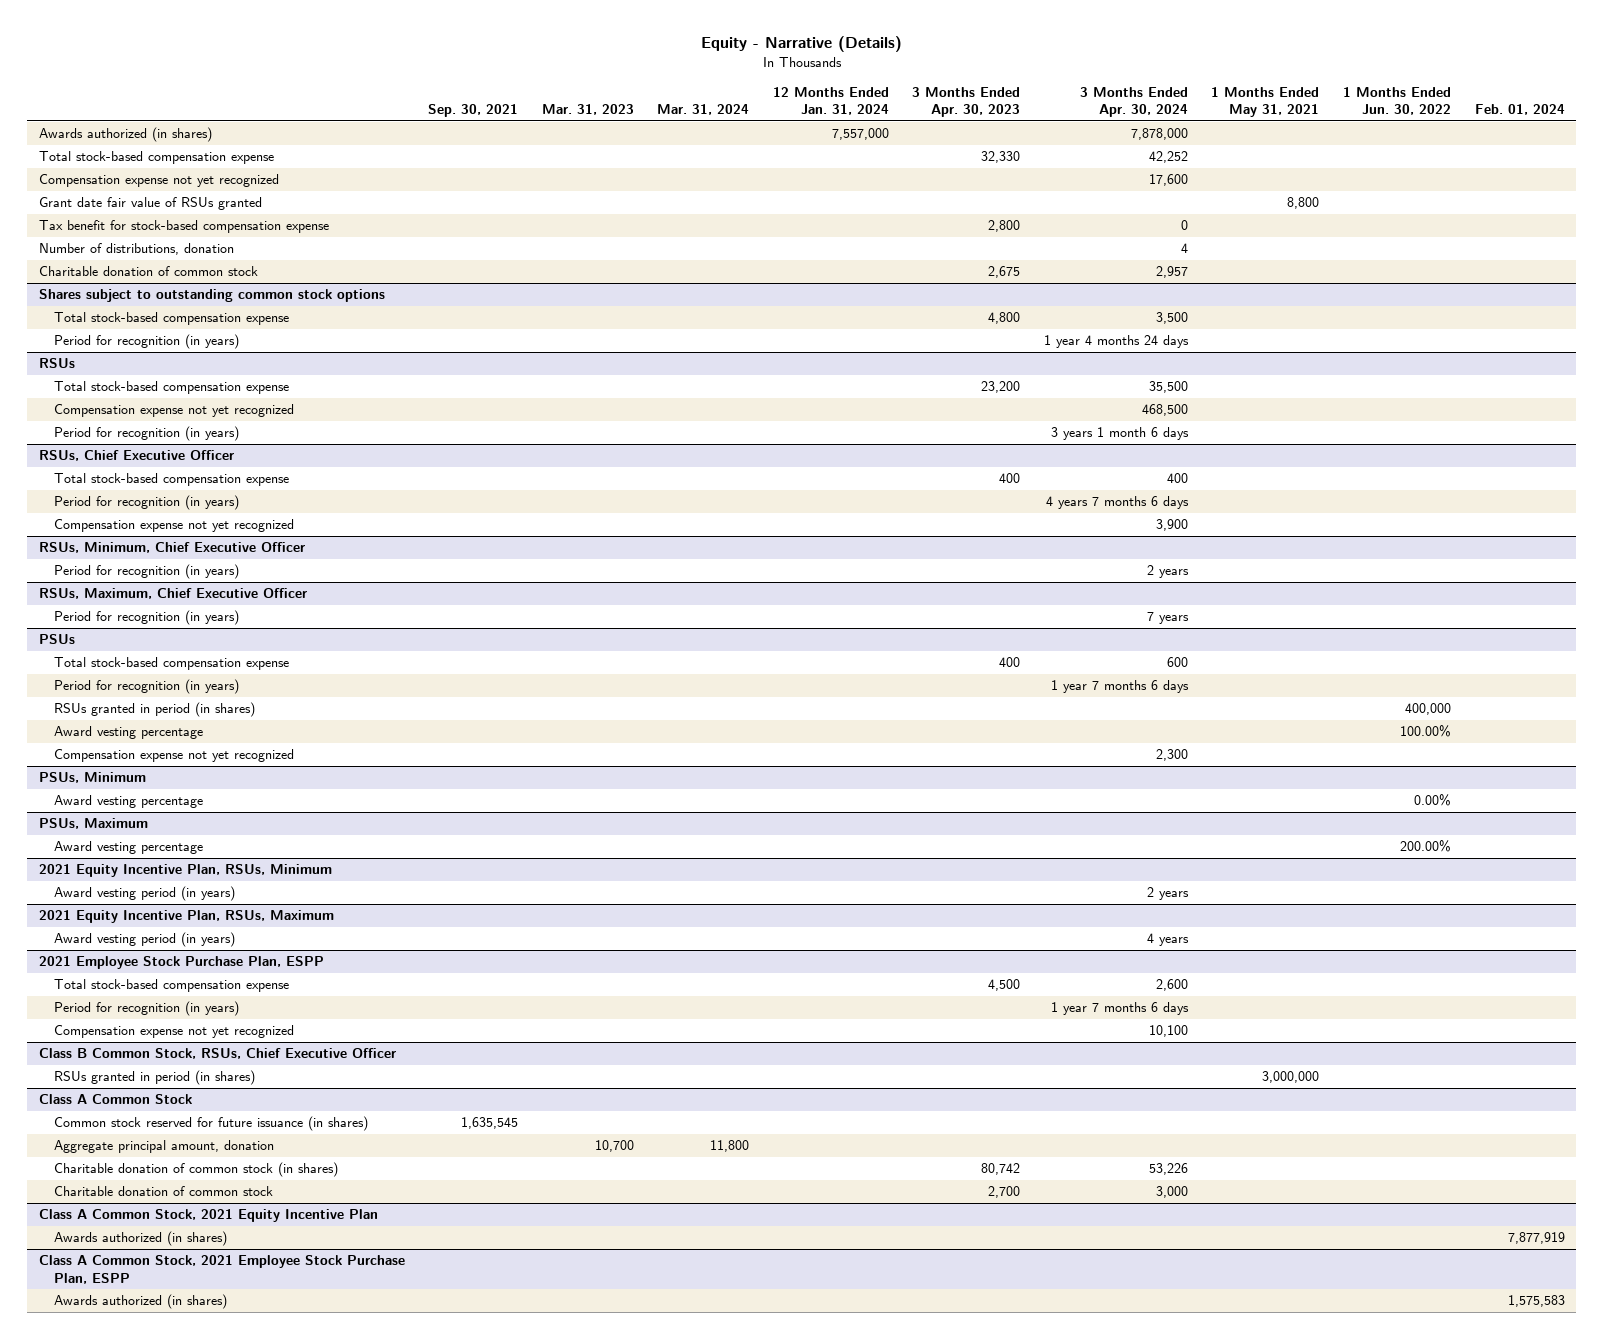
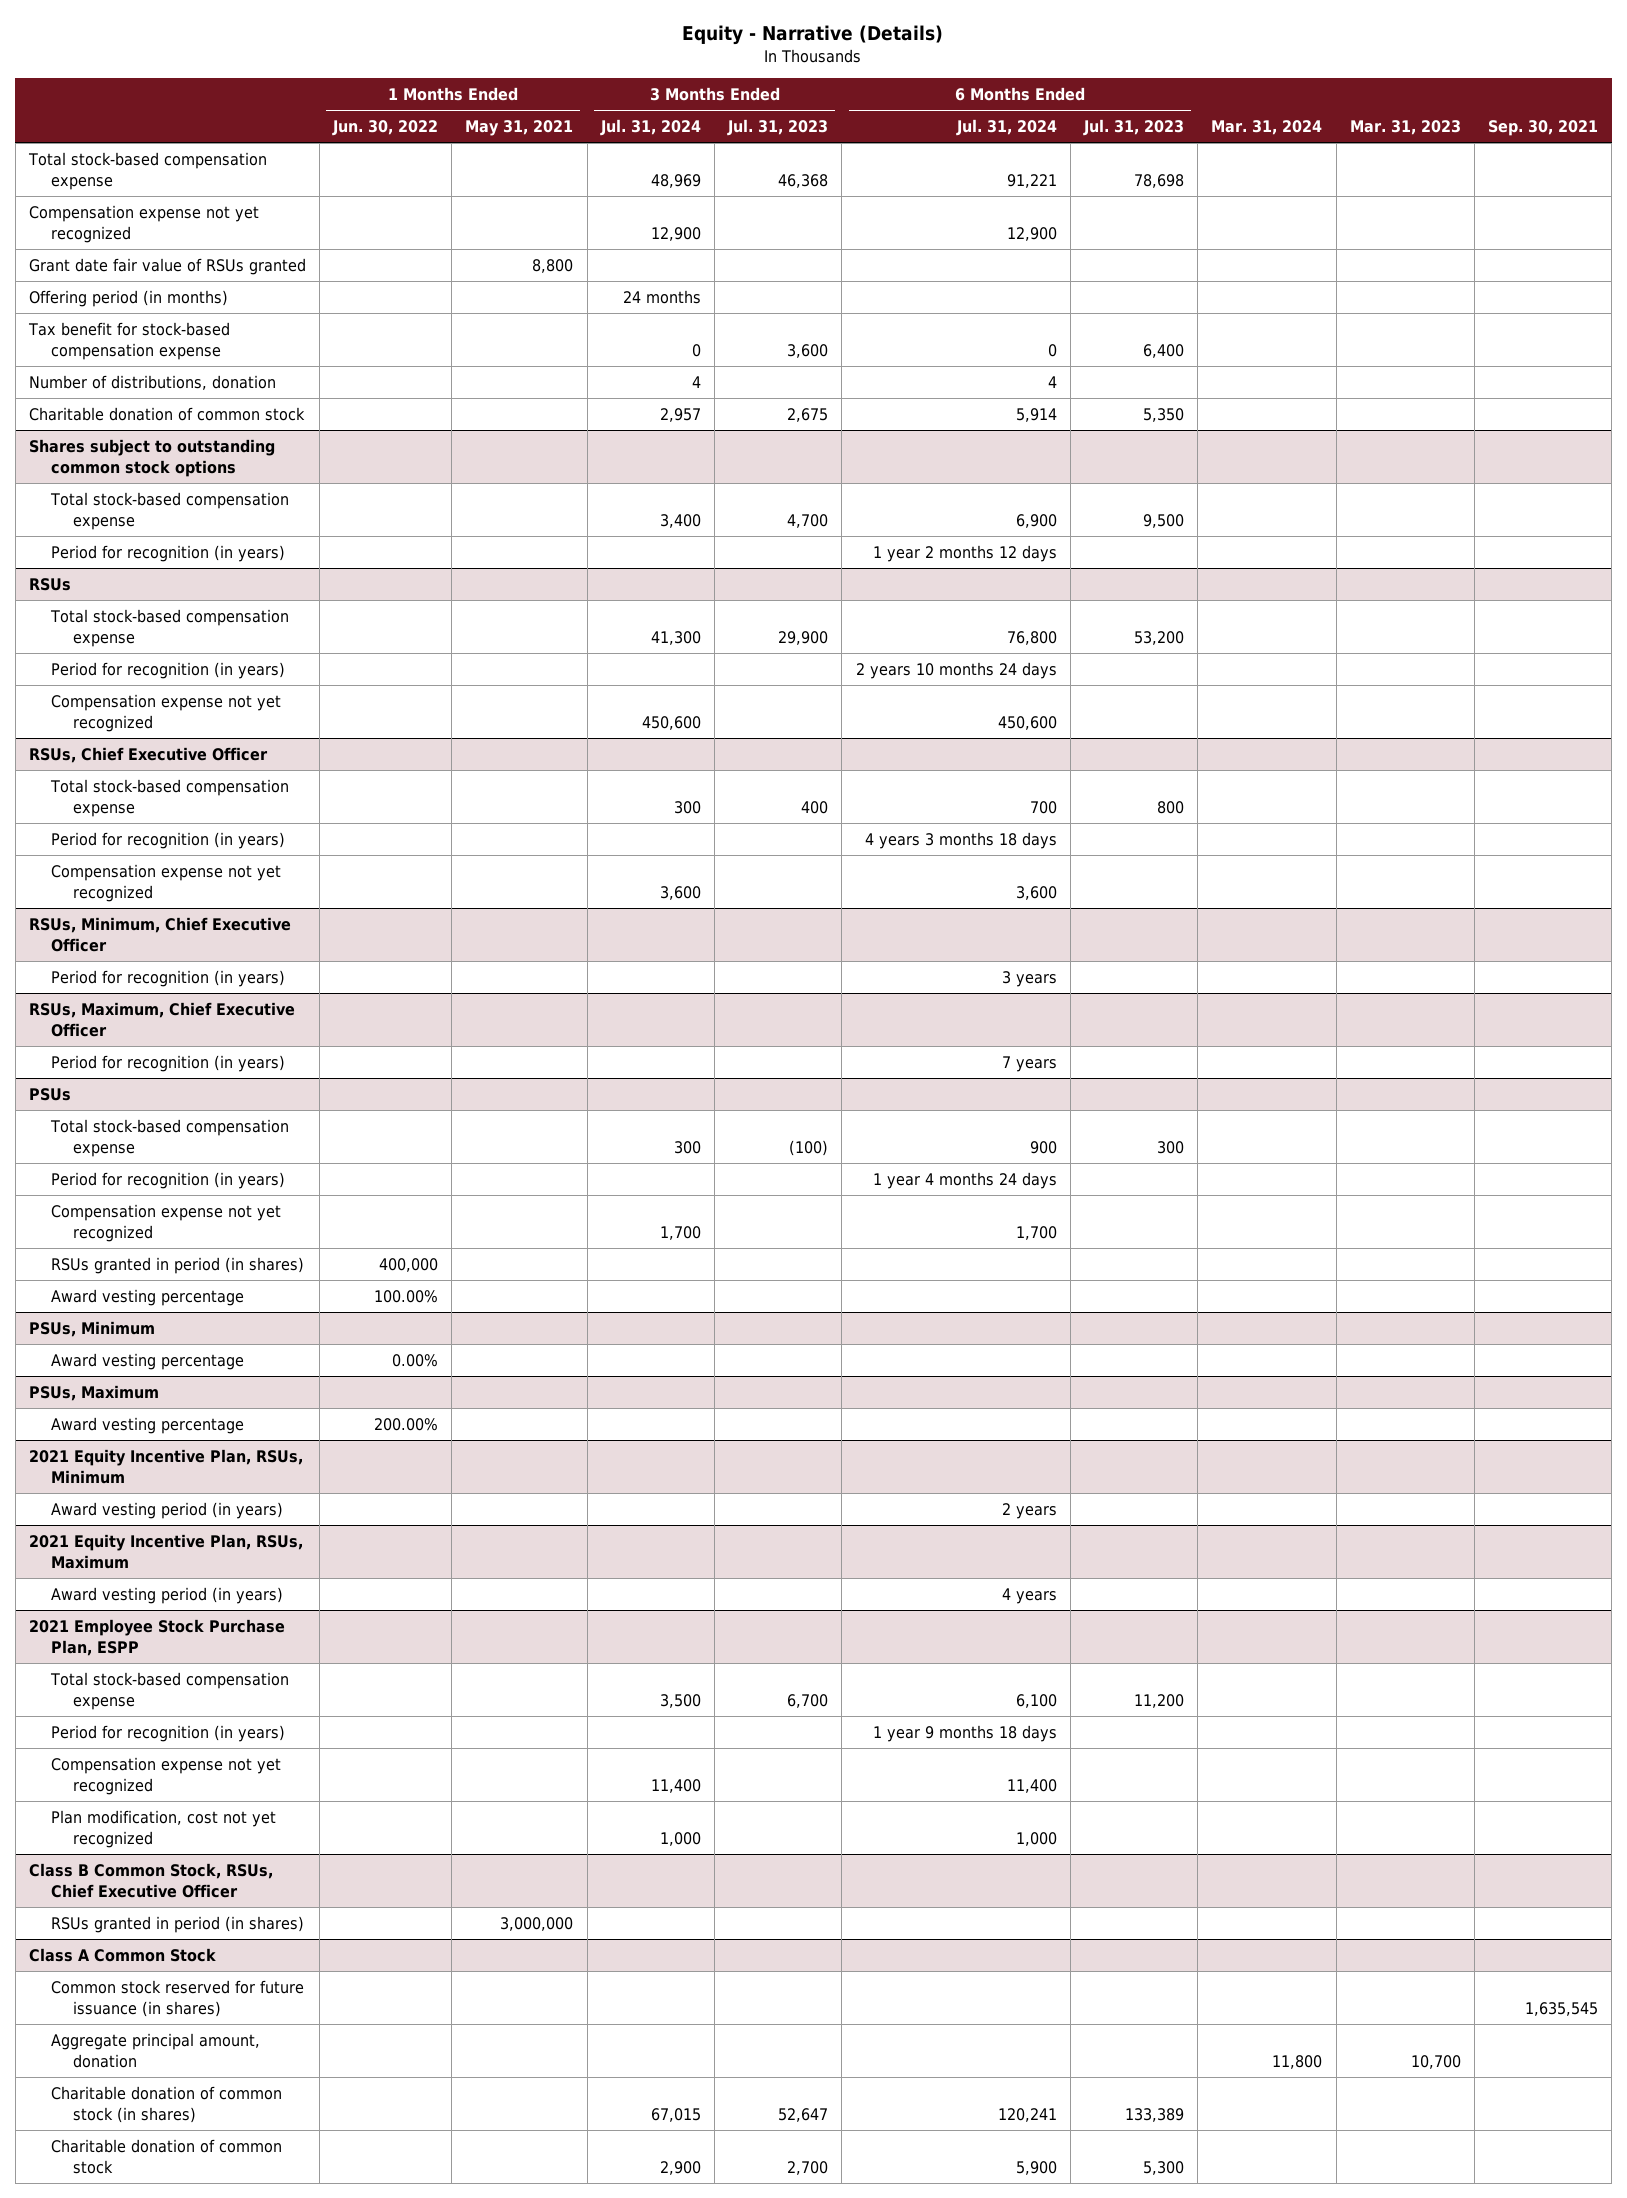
- | Sep. 30, 2021 | Mar. 31, 2023 | Mar. 31, 2024 | 12 Months Ended Jan. 31, 2024 | 3 Months Ended Apr. 30, 2023 | 3 Months Ended Apr. 30, 2024 | 1 Months Ended May 31, 2021 | 1 Months Ended Jun. 30, 2022 | Feb. 01, 2024
+ | 1 Months Ended Jun. 30, 2022 | 1 Months Ended May 31, 2021 | 3 Months Ended Jul. 31, 2024 | 3 Months Ended Jul. 31, 2023 | 6 Months Ended Jul. 31, 2024 | 6 Months Ended Jul. 31, 2023 | Mar. 31, 2024 | Mar. 31, 2023 | Sep. 30, 2021
- Awards authorized (in shares) | | | | 7,557,000 | | 7,878,000 | | |
+ Offering period (in months) | | | 24 months | | | | | |
@ RSUs
moved down: Compensation expense not yet recognized | | | 450,600 | | 450,600 | | | |
@ PSUs
moved up: Compensation expense not yet recognized | | | 1,700 | | 1,700 | | | |
@ 2021 Employee Stock Purchase Plan, ESPP
+ Plan modification, cost not yet recognized | | | 1,000 | | 1,000 | | | |
- Class A Common Stock, 2021 Equity Incentive Plan
- Awards authorized (in shares) | | | | | | | | | 7,877,919
- Class A Common Stock, 2021 Employee Stock Purchase Plan, ESPP
- Awards authorized (in shares) | | | | | | | | | 1,575,583

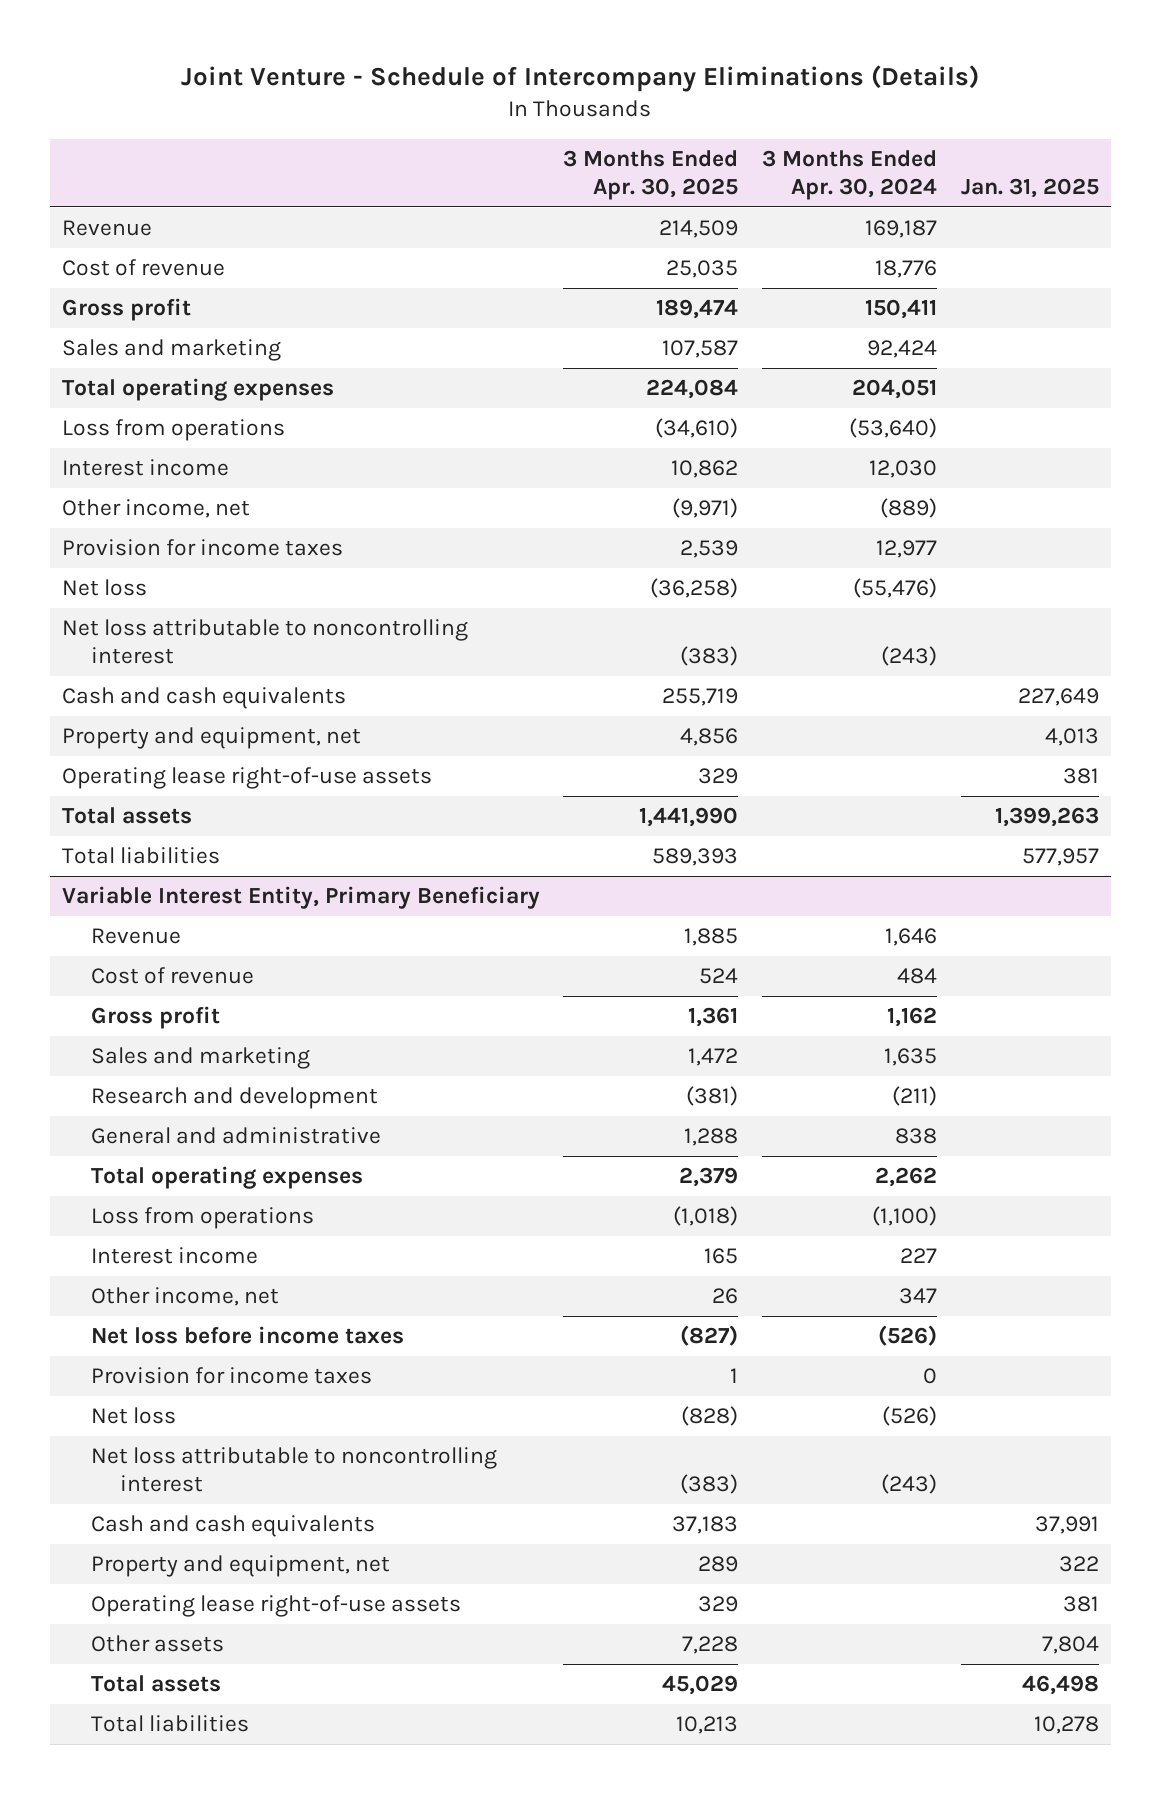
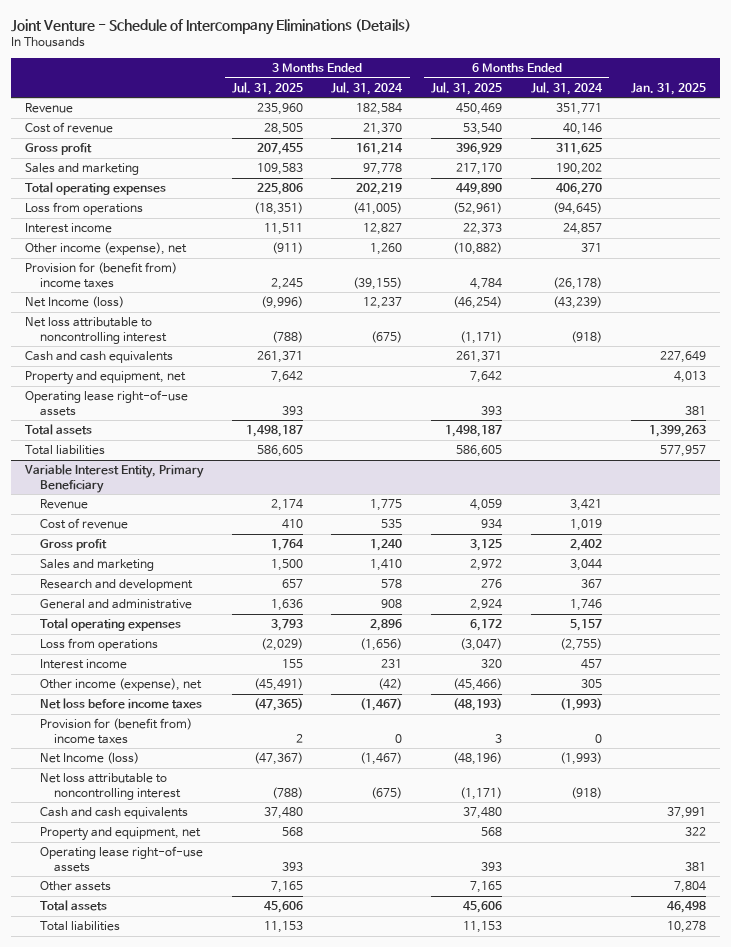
- | 3 Months Ended Apr. 30, 2025 | 3 Months Ended Apr. 30, 2024 | Jan. 31, 2025
+ | 3 Months Ended Jul. 31, 2025 | 3 Months Ended Jul. 31, 2024 | 6 Months Ended Jul. 31, 2025 | 6 Months Ended Jul. 31, 2024 | Jan. 31, 2025
- Other income, net | (9,971) | (889) |
- Provision for income taxes | 2,539 | 12,977 |
- Net loss | (36,258) | (55,476) |
+ Other income (expense), net | (911) | 1,260 | (10,882) | 371 |
+ Provision for (benefit from) income taxes | 2,245 | (39,155) | 4,784 | (26,178) |
+ Net Income (loss) | (9,996) | 12,237 | (46,254) | (43,239) |
@ Variable Interest Entity, Primary Beneficiary
- Other income, net | 26 | 347 |
+ Other income (expense), net | (45,491) | (42) | (45,466) | 305 |
- Provision for income taxes | 1 | 0 |
- Net loss | (828) | (526) |
+ Provision for (benefit from) income taxes | 2 | 0 | 3 | 0 |
+ Net Income (loss) | (47,367) | (1,467) | (48,196) | (1,993) |

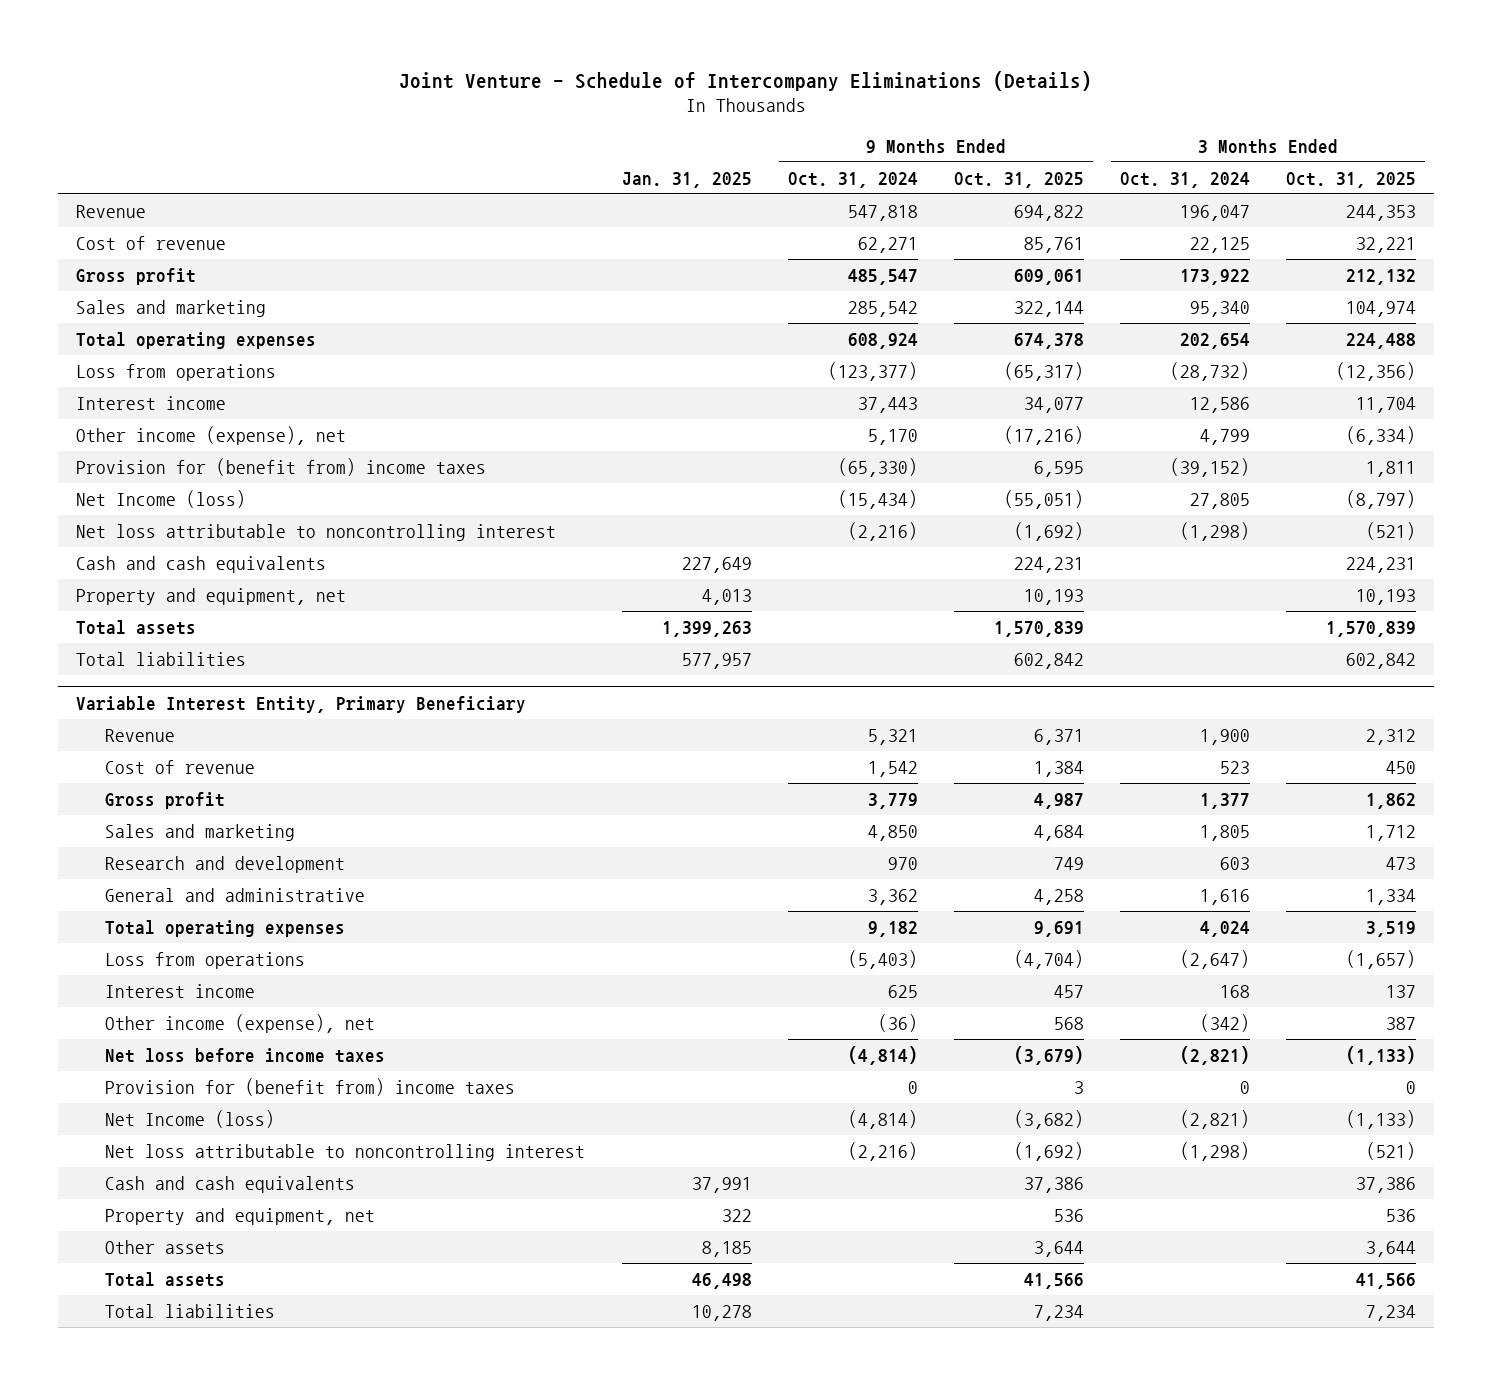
- | 3 Months Ended Jul. 31, 2025 | 3 Months Ended Jul. 31, 2024 | 6 Months Ended Jul. 31, 2025 | 6 Months Ended Jul. 31, 2024 | Jan. 31, 2025
+ | Jan. 31, 2025 | 9 Months Ended Oct. 31, 2024 | 9 Months Ended Oct. 31, 2025 | 3 Months Ended Oct. 31, 2024 | 3 Months Ended Oct. 31, 2025
- Operating lease right-of-use assets | 393 | | 393 | | 381
@ Variable Interest Entity, Primary Beneficiary
- Operating lease right-of-use assets | 393 | | 393 | | 381
- Other assets | 7,165 | | 7,165 | | 7,804
+ Other assets | 8,185 | | 3,644 | | 3,644

